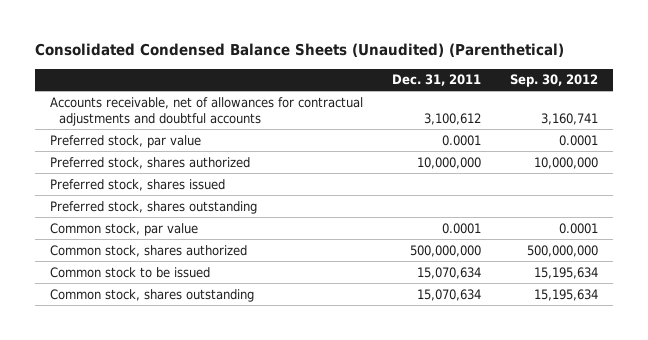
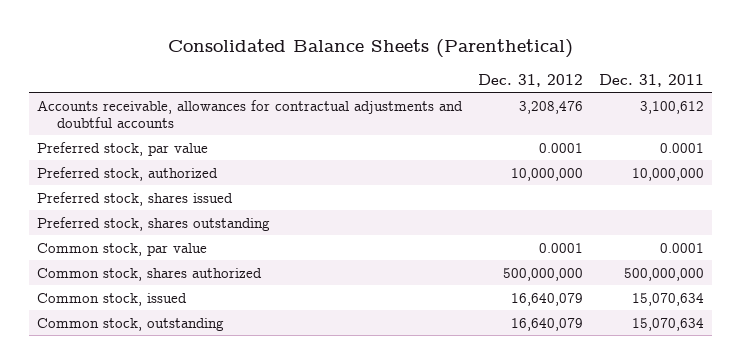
- Consolidated Condensed Balance Sheets (Unaudited) (Parenthetical)
+ Consolidated Balance Sheets (Parenthetical)
- | Dec. 31, 2011 | Sep. 30, 2012
+ | Dec. 31, 2012 | Dec. 31, 2011
- Accounts receivable, net of allowances for contractual adjustments and doubtful accounts | 3,100,612 | 3,160,741
+ Accounts receivable, allowances for contractual adjustments and doubtful accounts | 3,208,476 | 3,100,612
- Preferred stock, shares authorized | 10,000,000 | 10,000,000
+ Preferred stock, authorized | 10,000,000 | 10,000,000
- Common stock to be issued | 15,070,634 | 15,195,634
- Common stock, shares outstanding | 15,070,634 | 15,195,634
+ Common stock, issued | 16,640,079 | 15,070,634
+ Common stock, outstanding | 16,640,079 | 15,070,634

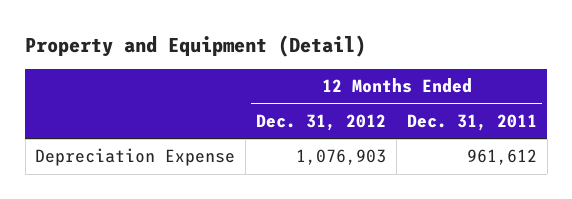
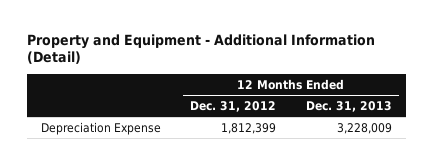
- Property and Equipment (Detail)
+ Property and Equipment - Additional Information (Detail)
- | 12 Months Ended Dec. 31, 2012 | 12 Months Ended Dec. 31, 2011
+ | 12 Months Ended Dec. 31, 2012 | 12 Months Ended Dec. 31, 2013
- Depreciation Expense | 1,076,903 | 961,612
+ Depreciation Expense | 1,812,399 | 3,228,009

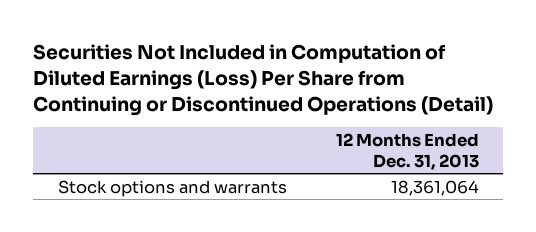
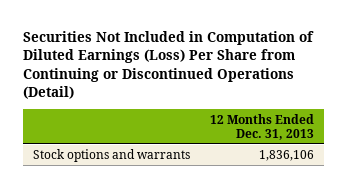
- Stock options and warrants | 18,361,064
+ Stock options and warrants | 1,836,106

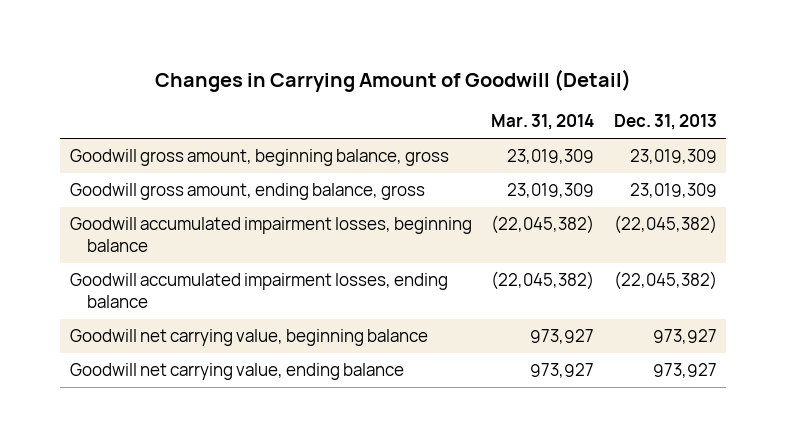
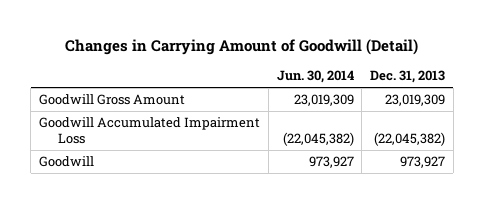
- | Mar. 31, 2014 | Dec. 31, 2013
+ | Jun. 30, 2014 | Dec. 31, 2013
- Goodwill gross amount, beginning balance, gross | 23,019,309 | 23,019,309
- Goodwill gross amount, ending balance, gross | 23,019,309 | 23,019,309
- Goodwill accumulated impairment losses, beginning balance | (22,045,382) | (22,045,382)
- Goodwill accumulated impairment losses, ending balance | (22,045,382) | (22,045,382)
- Goodwill net carrying value, beginning balance | 973,927 | 973,927
- Goodwill net carrying value, ending balance | 973,927 | 973,927
+ Goodwill Gross Amount | 23,019,309 | 23,019,309
+ Goodwill Accumulated Impairment Loss | (22,045,382) | (22,045,382)
+ Goodwill | 973,927 | 973,927

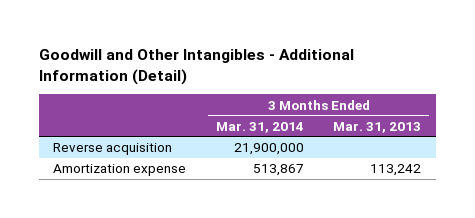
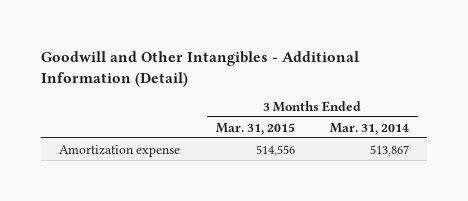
- | 3 Months Ended Mar. 31, 2014 | 3 Months Ended Mar. 31, 2013
+ | 3 Months Ended Mar. 31, 2015 | 3 Months Ended Mar. 31, 2014
- Reverse acquisition | 21,900,000 |

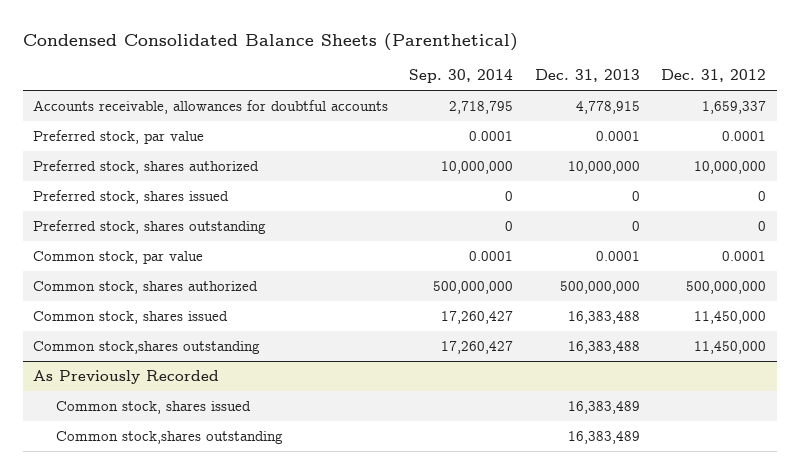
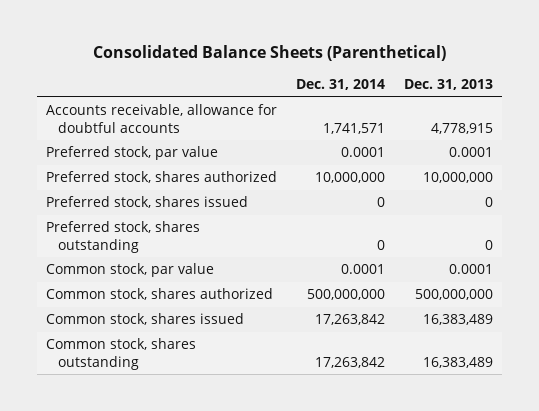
- Condensed Consolidated Balance Sheets (Parenthetical)
+ Consolidated Balance Sheets (Parenthetical)
- | Sep. 30, 2014 | Dec. 31, 2013 | Dec. 31, 2012
+ | Dec. 31, 2014 | Dec. 31, 2013
- Accounts receivable, allowances for doubtful accounts | 2,718,795 | 4,778,915 | 1,659,337
+ Accounts receivable, allowance for doubtful accounts | 1,741,571 | 4,778,915
- Common stock, shares issued | 17,260,427 | 16,383,488 | 11,450,000
- Common stock,shares outstanding | 17,260,427 | 16,383,488 | 11,450,000
- As Previously Recorded
- Common stock,shares outstanding | | 16,383,489 |
+ Common stock, shares outstanding | 17,263,842 | 16,383,489

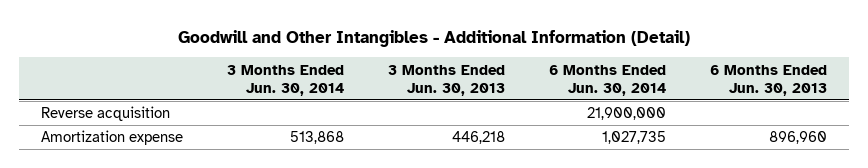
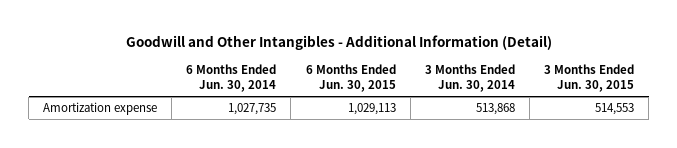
- | 3 Months Ended Jun. 30, 2014 | 3 Months Ended Jun. 30, 2013 | 6 Months Ended Jun. 30, 2014 | 6 Months Ended Jun. 30, 2013
+ | 6 Months Ended Jun. 30, 2014 | 6 Months Ended Jun. 30, 2015 | 3 Months Ended Jun. 30, 2014 | 3 Months Ended Jun. 30, 2015
- Reverse acquisition | | | 21,900,000 |

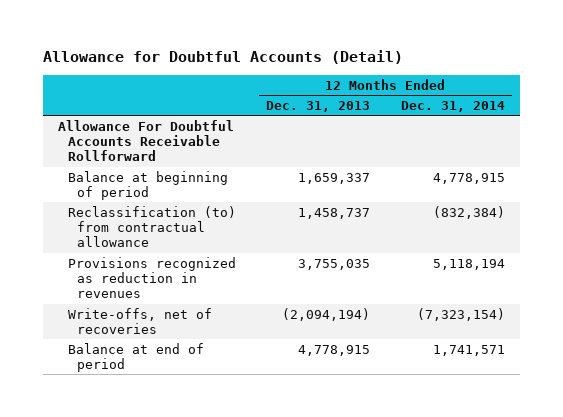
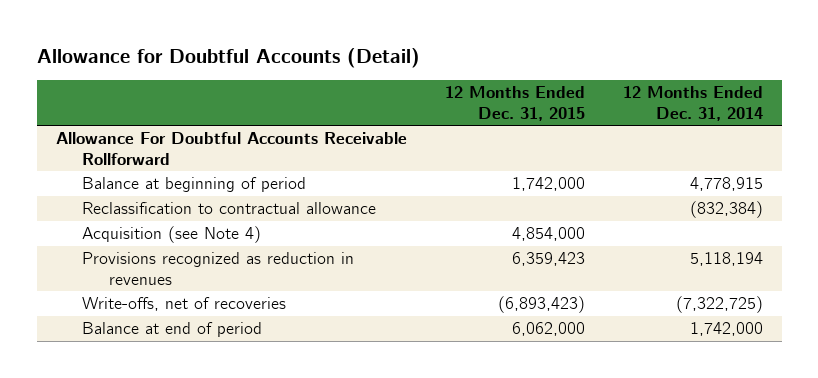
- | 12 Months Ended Dec. 31, 2013 | 12 Months Ended Dec. 31, 2014
+ | 12 Months Ended Dec. 31, 2015 | 12 Months Ended Dec. 31, 2014
- Reclassification (to) from contractual allowance | 1,458,737 | (832,384)
+ Reclassification to contractual allowance | | (832,384)
+ Acquisition (see Note 4) | 4,854,000 |
- Write-offs, net of recoveries | (2,094,194) | (7,323,154)
- Balance at end of period | 4,778,915 | 1,741,571
+ Write-offs, net of recoveries | (6,893,423) | (7,322,725)
+ Balance at end of period | 6,062,000 | 1,742,000

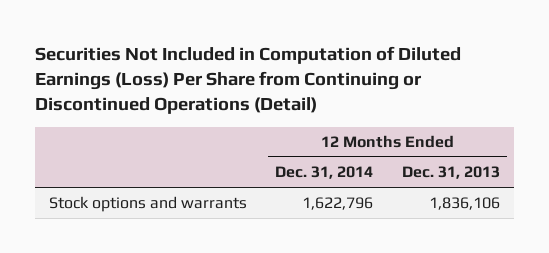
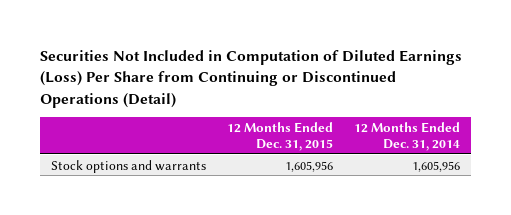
- | 12 Months Ended Dec. 31, 2014 | 12 Months Ended Dec. 31, 2013
+ | 12 Months Ended Dec. 31, 2015 | 12 Months Ended Dec. 31, 2014
- Stock options and warrants | 1,622,796 | 1,836,106
+ Stock options and warrants | 1,605,956 | 1,605,956

